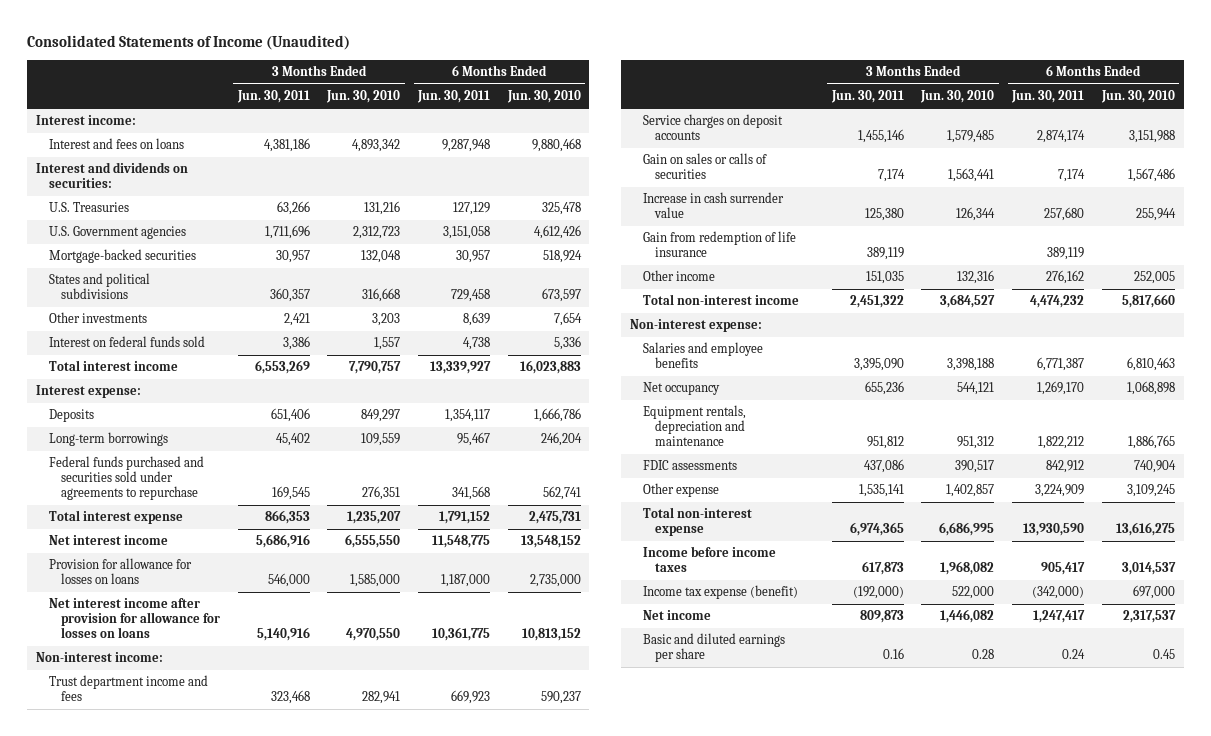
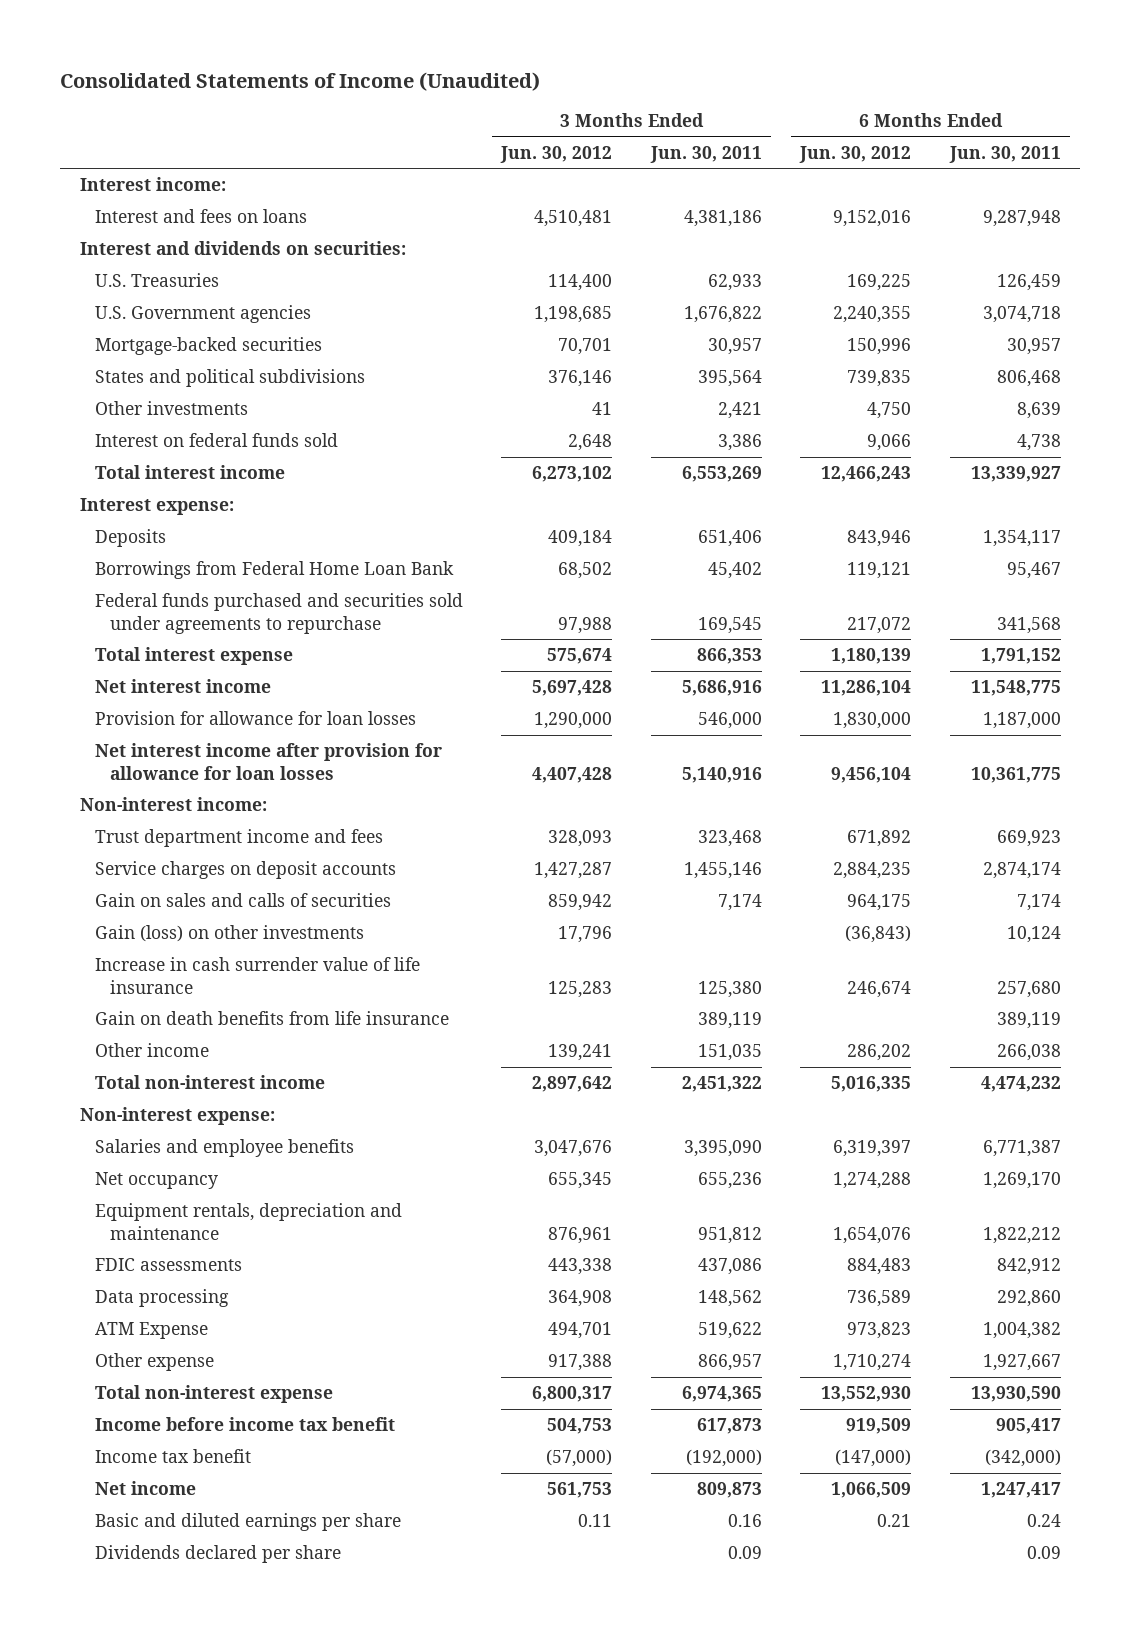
- | 3 Months Ended Jun. 30, 2011 | 3 Months Ended Jun. 30, 2010 | 6 Months Ended Jun. 30, 2011 | 6 Months Ended Jun. 30, 2010
+ | 3 Months Ended Jun. 30, 2012 | 3 Months Ended Jun. 30, 2011 | 6 Months Ended Jun. 30, 2012 | 6 Months Ended Jun. 30, 2011
- U.S. Treasuries | 63,266 | 131,216 | 127,129 | 325,478
- U.S. Government agencies | 1,711,696 | 2,312,723 | 3,151,058 | 4,612,426
+ U.S. Treasuries | 114,400 | 62,933 | 169,225 | 126,459
+ U.S. Government agencies | 1,198,685 | 1,676,822 | 2,240,355 | 3,074,718
- States and political subdivisions | 360,357 | 316,668 | 729,458 | 673,597
+ States and political subdivisions | 376,146 | 395,564 | 739,835 | 806,468
- Long-term borrowings | 45,402 | 109,559 | 95,467 | 246,204
+ Borrowings from Federal Home Loan Bank | 68,502 | 45,402 | 119,121 | 95,467
- Provision for allowance for losses on loans | 546,000 | 1,585,000 | 1,187,000 | 2,735,000
- Net interest income after provision for allowance for losses on loans | 5,140,916 | 4,970,550 | 10,361,775 | 10,813,152
+ Provision for allowance for loan losses | 1,290,000 | 546,000 | 1,830,000 | 1,187,000
+ Net interest income after provision for allowance for loan losses | 4,407,428 | 5,140,916 | 9,456,104 | 10,361,775
- Gain on sales or calls of securities | 7,174 | 1,563,441 | 7,174 | 1,567,486
- Increase in cash surrender value | 125,380 | 126,344 | 257,680 | 255,944
- Gain from redemption of life insurance | 389,119 | | 389,119 |
- Other income | 151,035 | 132,316 | 276,162 | 252,005
+ Gain on sales and calls of securities | 859,942 | 7,174 | 964,175 | 7,174
+ Gain (loss) on other investments | 17,796 | | (36,843) | 10,124
+ Increase in cash surrender value of life insurance | 125,283 | 125,380 | 246,674 | 257,680
+ Gain on death benefits from life insurance | | 389,119 | | 389,119
+ Other income | 139,241 | 151,035 | 286,202 | 266,038
- Other expense | 1,535,141 | 1,402,857 | 3,224,909 | 3,109,245
+ Data processing | 364,908 | 148,562 | 736,589 | 292,860
+ ATM Expense | 494,701 | 519,622 | 973,823 | 1,004,382
+ Other expense | 917,388 | 866,957 | 1,710,274 | 1,927,667
- Income before income taxes | 617,873 | 1,968,082 | 905,417 | 3,014,537
- Income tax expense (benefit) | (192,000) | 522,000 | (342,000) | 697,000
+ Income before income tax benefit | 504,753 | 617,873 | 919,509 | 905,417
+ Income tax benefit | (57,000) | (192,000) | (147,000) | (342,000)
+ Dividends declared per share | | 0.09 | | 0.09

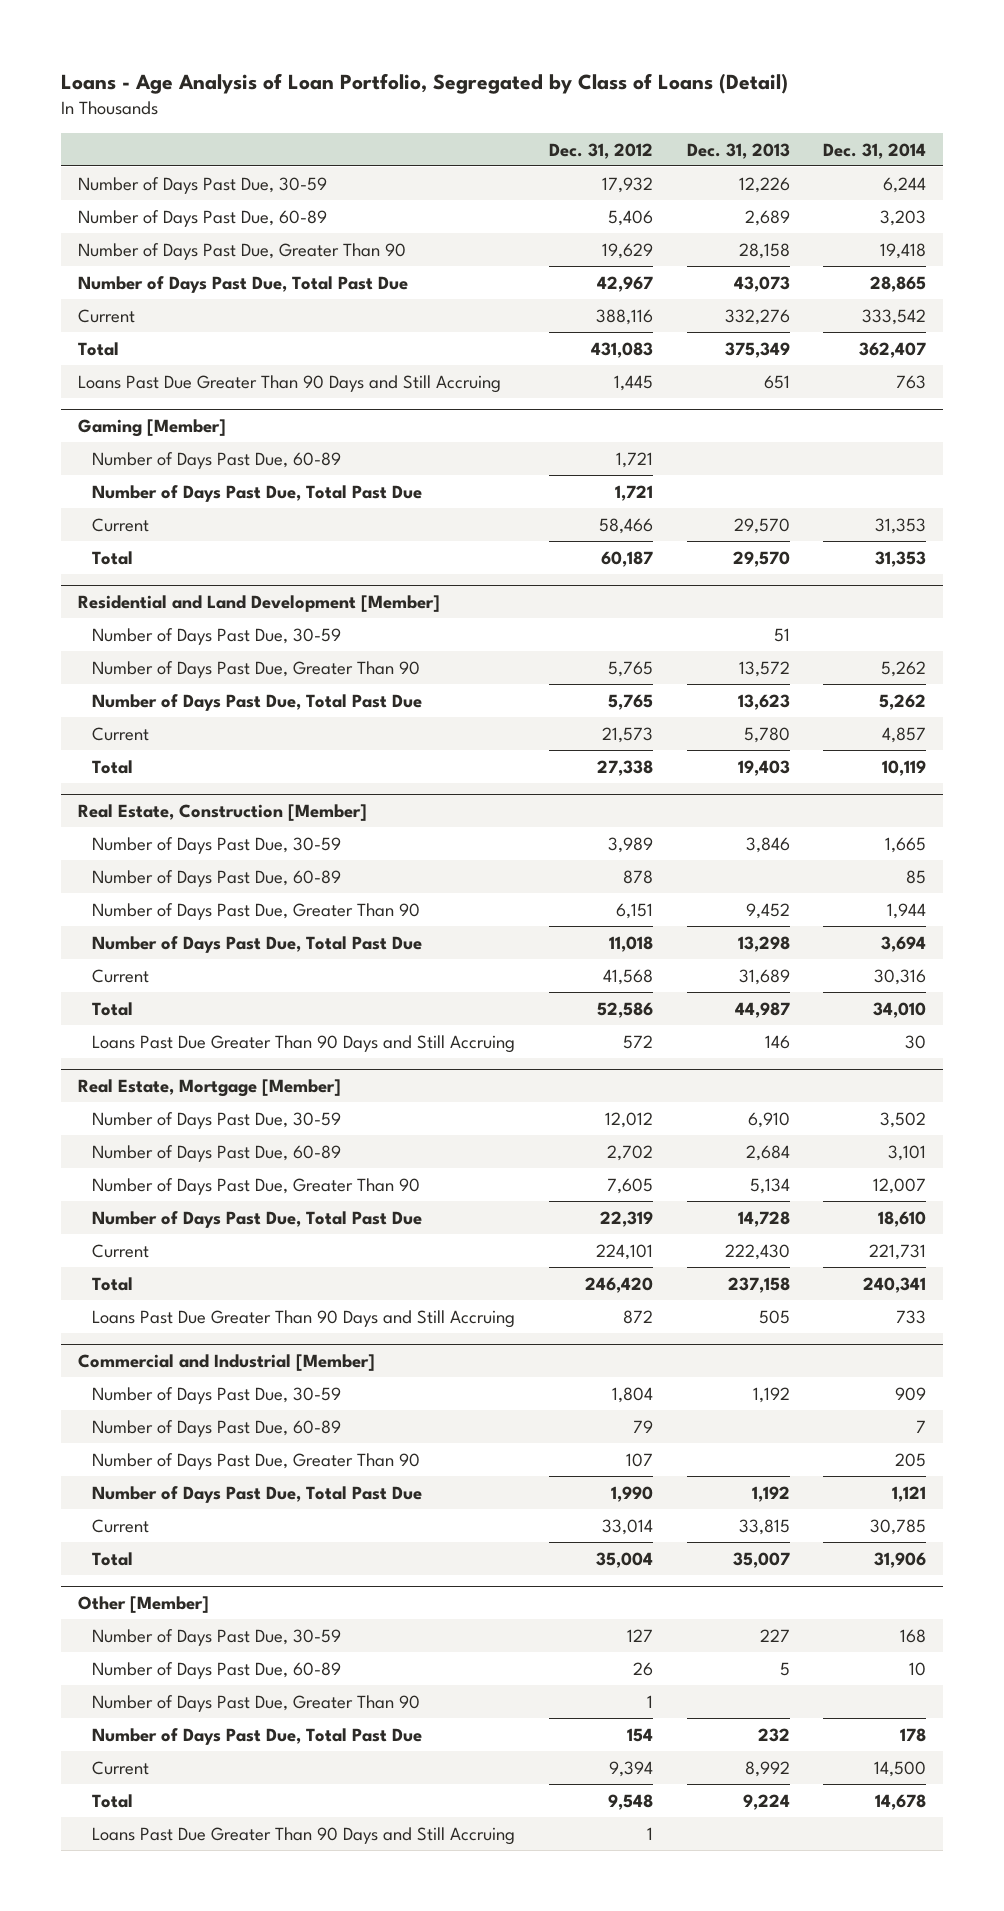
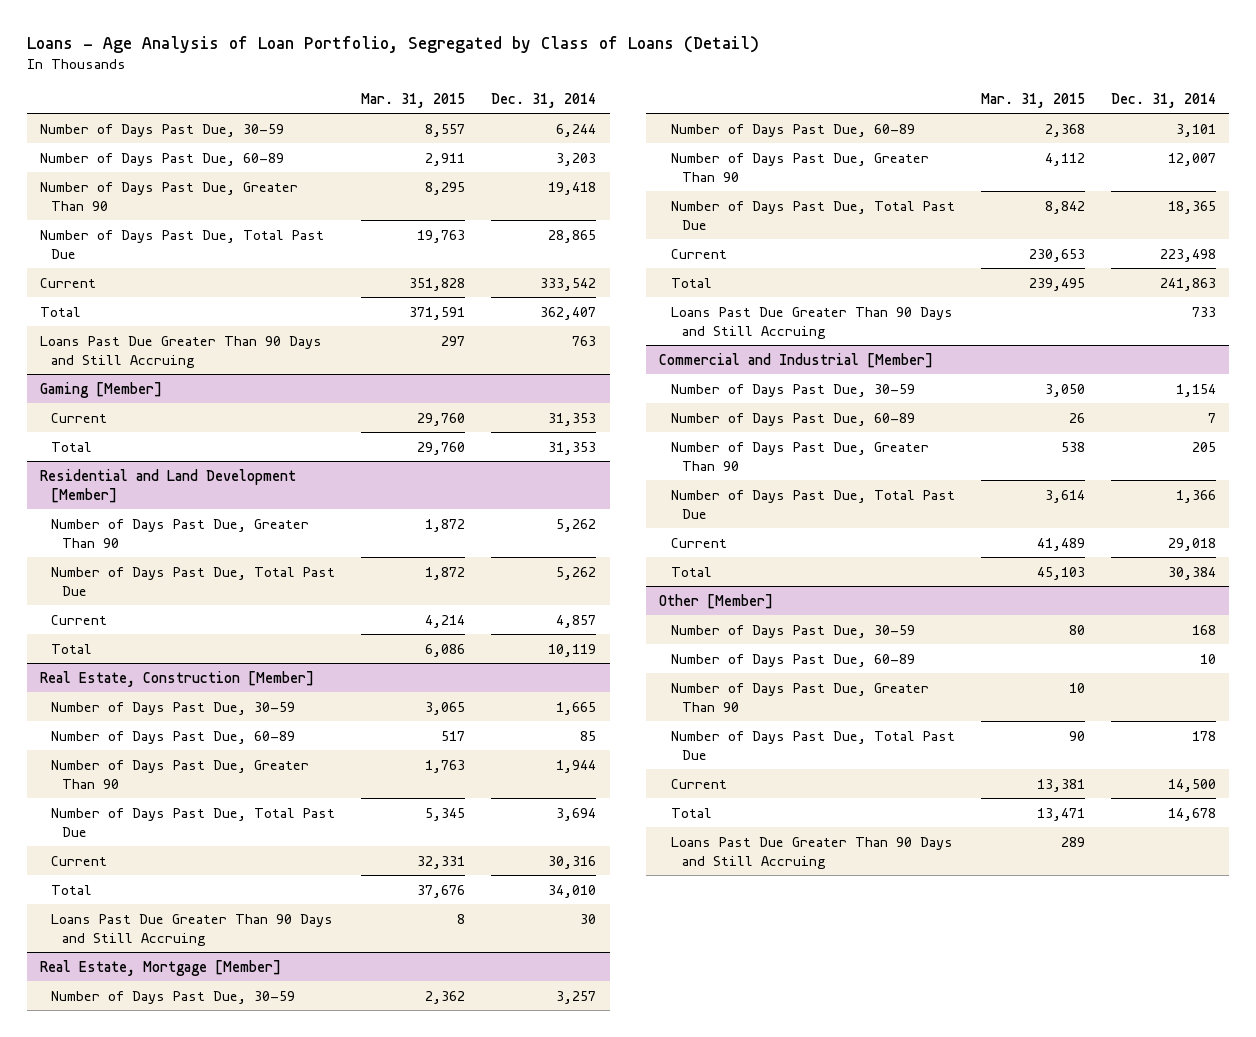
- | Dec. 31, 2012 | Dec. 31, 2013 | Dec. 31, 2014
+ | Mar. 31, 2015 | Dec. 31, 2014
@ Gaming [Member]
- Number of Days Past Due, 60-89 | 1,721 | |
- Number of Days Past Due, Total Past Due | 1,721 | |
@ Residential and Land Development [Member]
- Number of Days Past Due, 30-59 | | 51 |
@ Real Estate, Mortgage [Member]
- Number of Days Past Due, 30-59 | 12,012 | 6,910 | 3,502
+ Number of Days Past Due, 30-59 | 2,362 | 3,257
- Number of Days Past Due, Total Past Due | 22,319 | 14,728 | 18,610
- Current | 224,101 | 222,430 | 221,731
- Total | 246,420 | 237,158 | 240,341
+ Number of Days Past Due, Total Past Due | 8,842 | 18,365
+ Current | 230,653 | 223,498
+ Total | 239,495 | 241,863
@ Commercial and Industrial [Member]
- Number of Days Past Due, 30-59 | 1,804 | 1,192 | 909
+ Number of Days Past Due, 30-59 | 3,050 | 1,154
- Number of Days Past Due, Total Past Due | 1,990 | 1,192 | 1,121
- Current | 33,014 | 33,815 | 30,785
- Total | 35,004 | 35,007 | 31,906
+ Number of Days Past Due, Total Past Due | 3,614 | 1,366
+ Current | 41,489 | 29,018
+ Total | 45,103 | 30,384

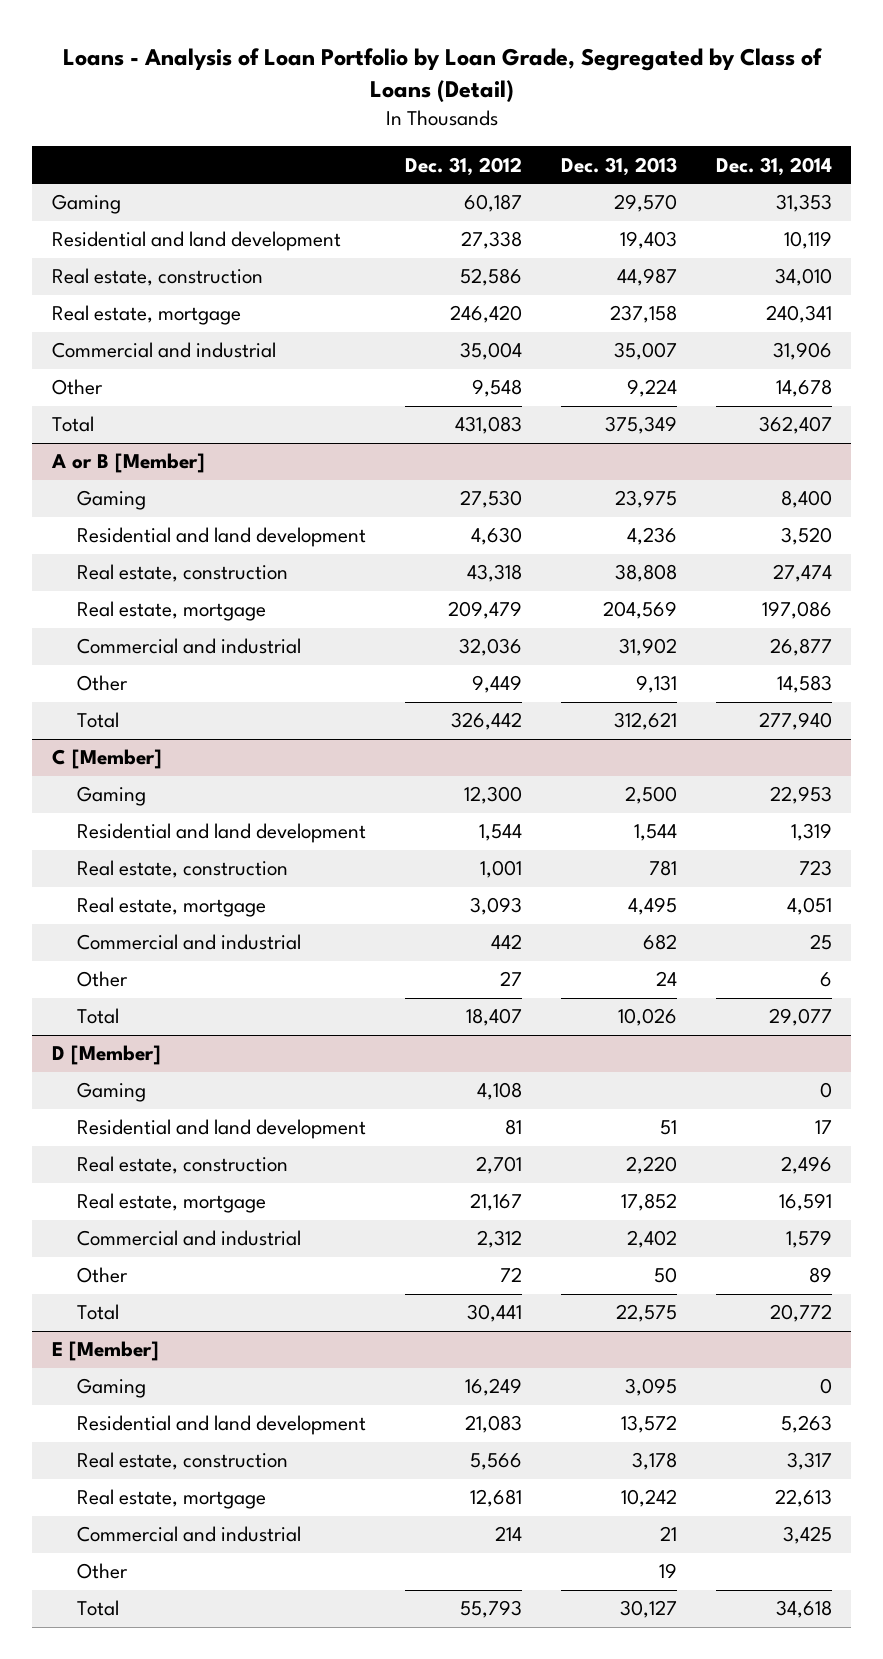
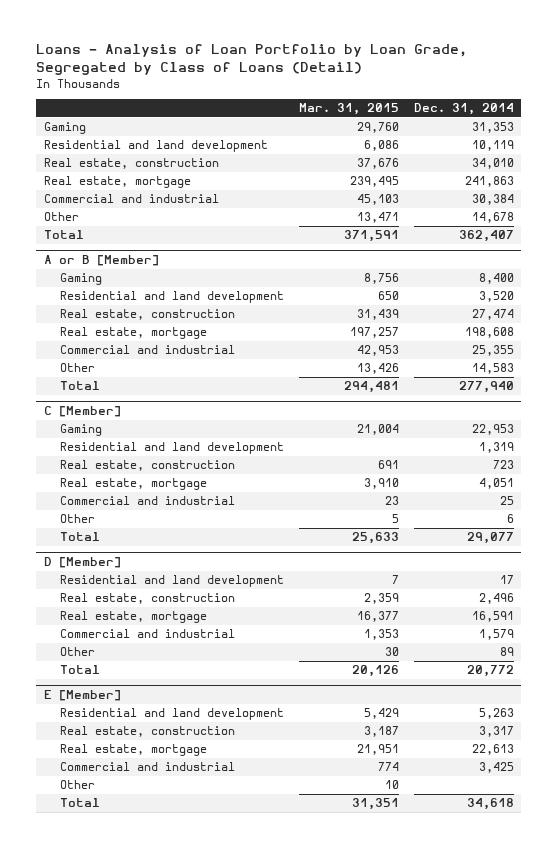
- | Dec. 31, 2012 | Dec. 31, 2013 | Dec. 31, 2014
+ | Mar. 31, 2015 | Dec. 31, 2014
- Real estate, mortgage | 246,420 | 237,158 | 240,341
- Commercial and industrial | 35,004 | 35,007 | 31,906
+ Real estate, mortgage | 239,495 | 241,863
+ Commercial and industrial | 45,103 | 30,384
@ A or B [Member]
- Real estate, mortgage | 209,479 | 204,569 | 197,086
- Commercial and industrial | 32,036 | 31,902 | 26,877
+ Real estate, mortgage | 197,257 | 198,608
+ Commercial and industrial | 42,953 | 25,355
@ D [Member]
- Gaming | 4,108 | | 0
@ E [Member]
- Gaming | 16,249 | 3,095 | 0

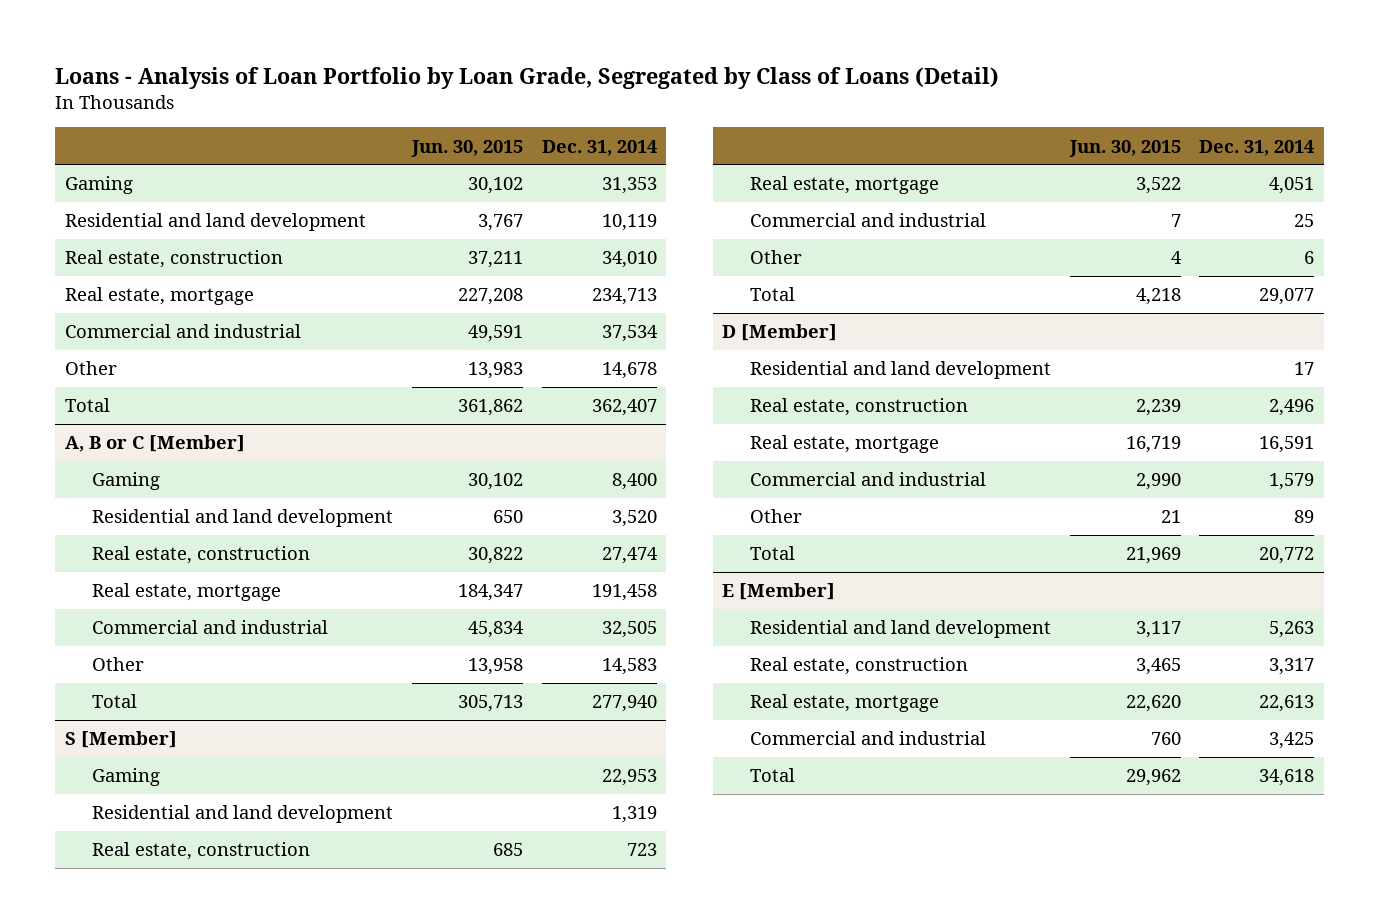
- | Mar. 31, 2015 | Dec. 31, 2014
+ | Jun. 30, 2015 | Dec. 31, 2014
- Real estate, mortgage | 239,495 | 241,863
- Commercial and industrial | 45,103 | 30,384
+ Real estate, mortgage | 227,208 | 234,713
+ Commercial and industrial | 49,591 | 37,534
- A or B [Member]
+ A, B or C [Member]
- Real estate, mortgage | 197,257 | 198,608
- Commercial and industrial | 42,953 | 25,355
+ Real estate, mortgage | 184,347 | 191,458
+ Commercial and industrial | 45,834 | 32,505
- C [Member]
+ S [Member]
@ E [Member]
- Other | 10 |

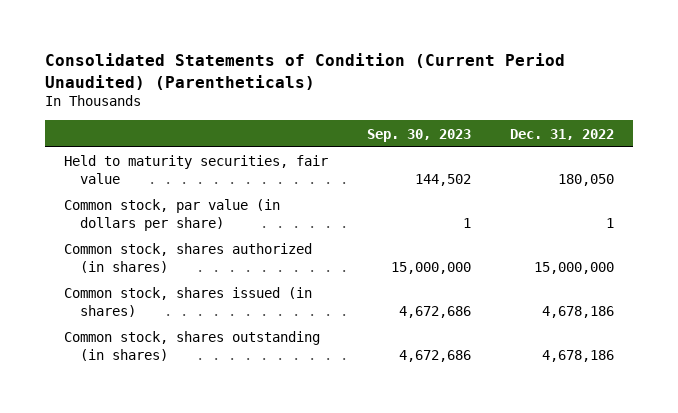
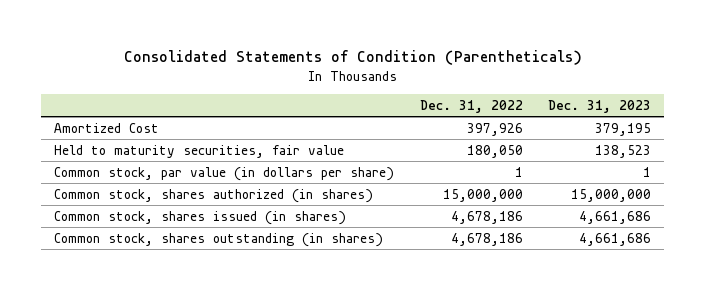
- Consolidated Statements of Condition (Current Period Unaudited) (Parentheticals)
+ Consolidated Statements of Condition (Parentheticals)
- | Sep. 30, 2023 | Dec. 31, 2022
+ | Dec. 31, 2022 | Dec. 31, 2023
+ Amortized Cost | 397,926 | 379,195

